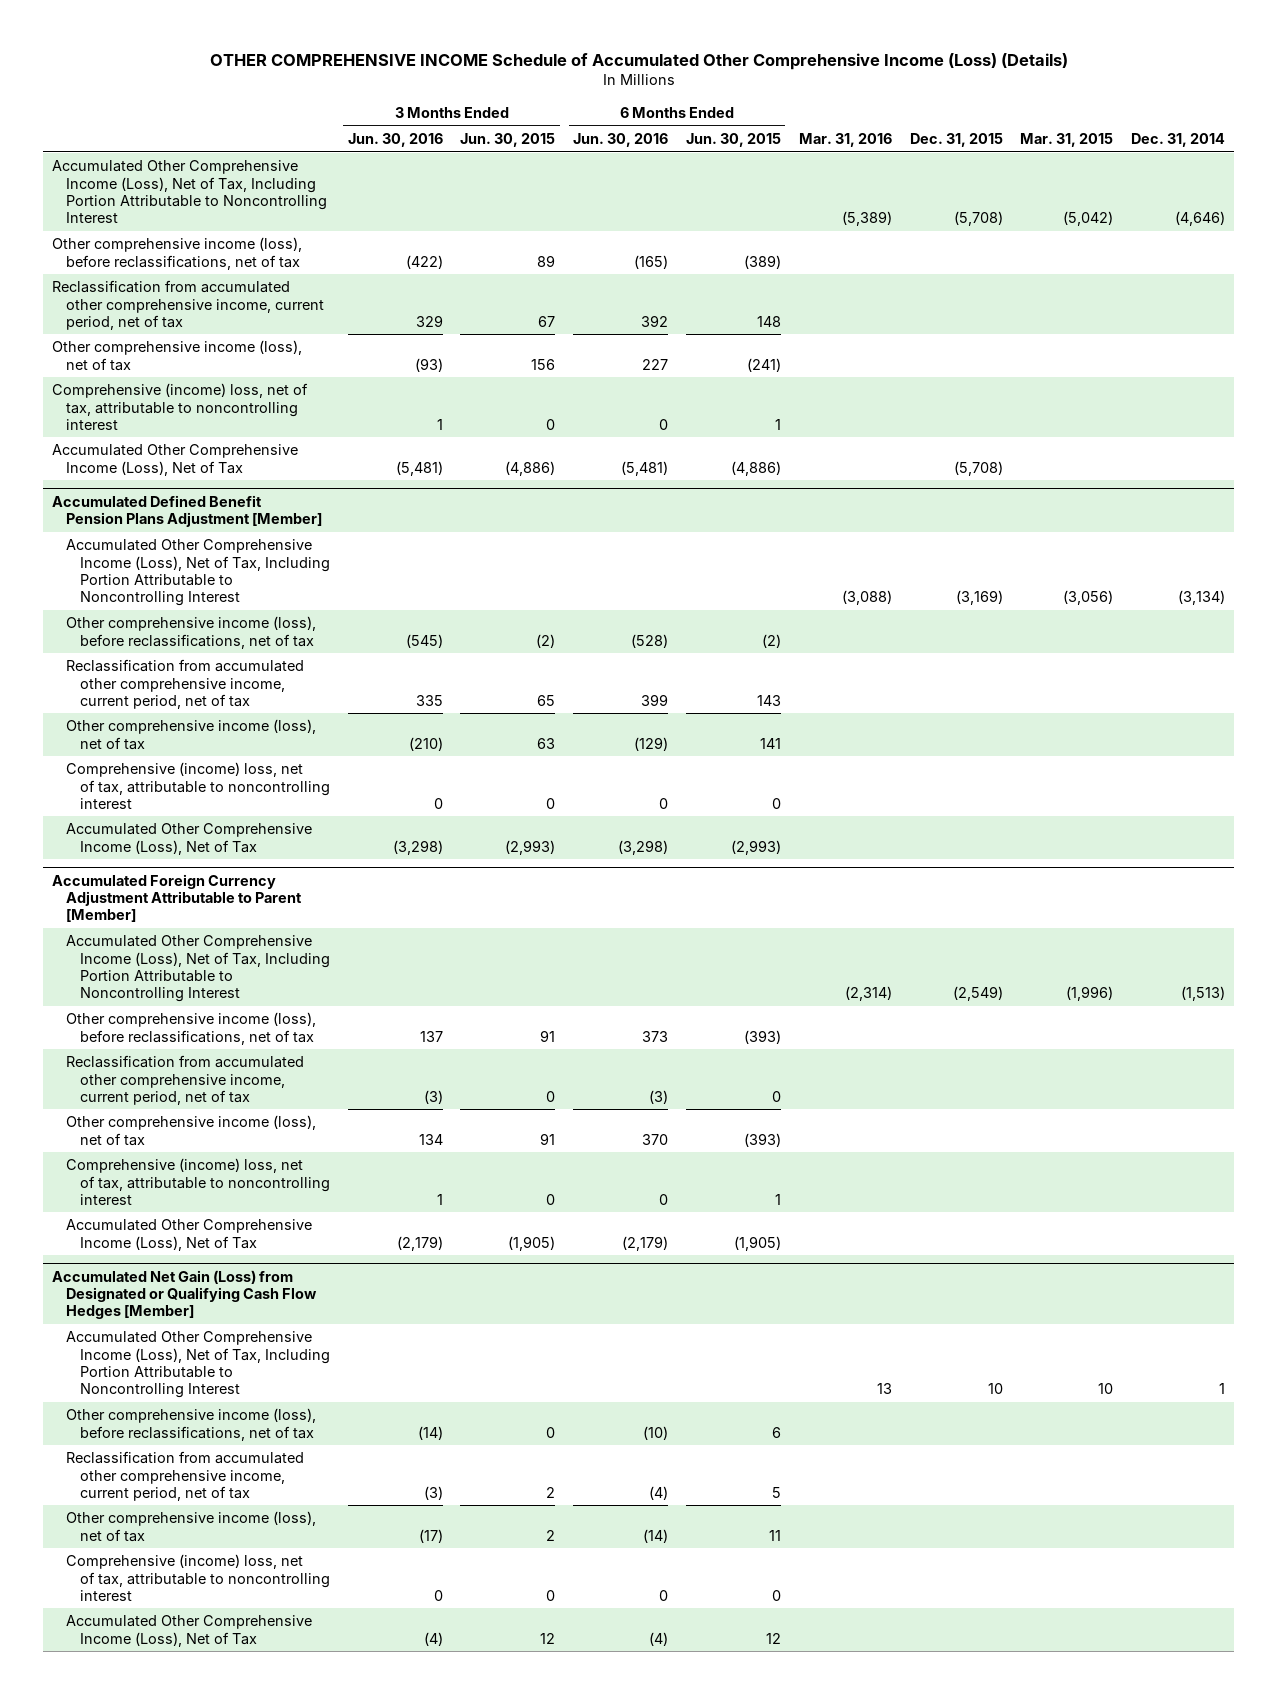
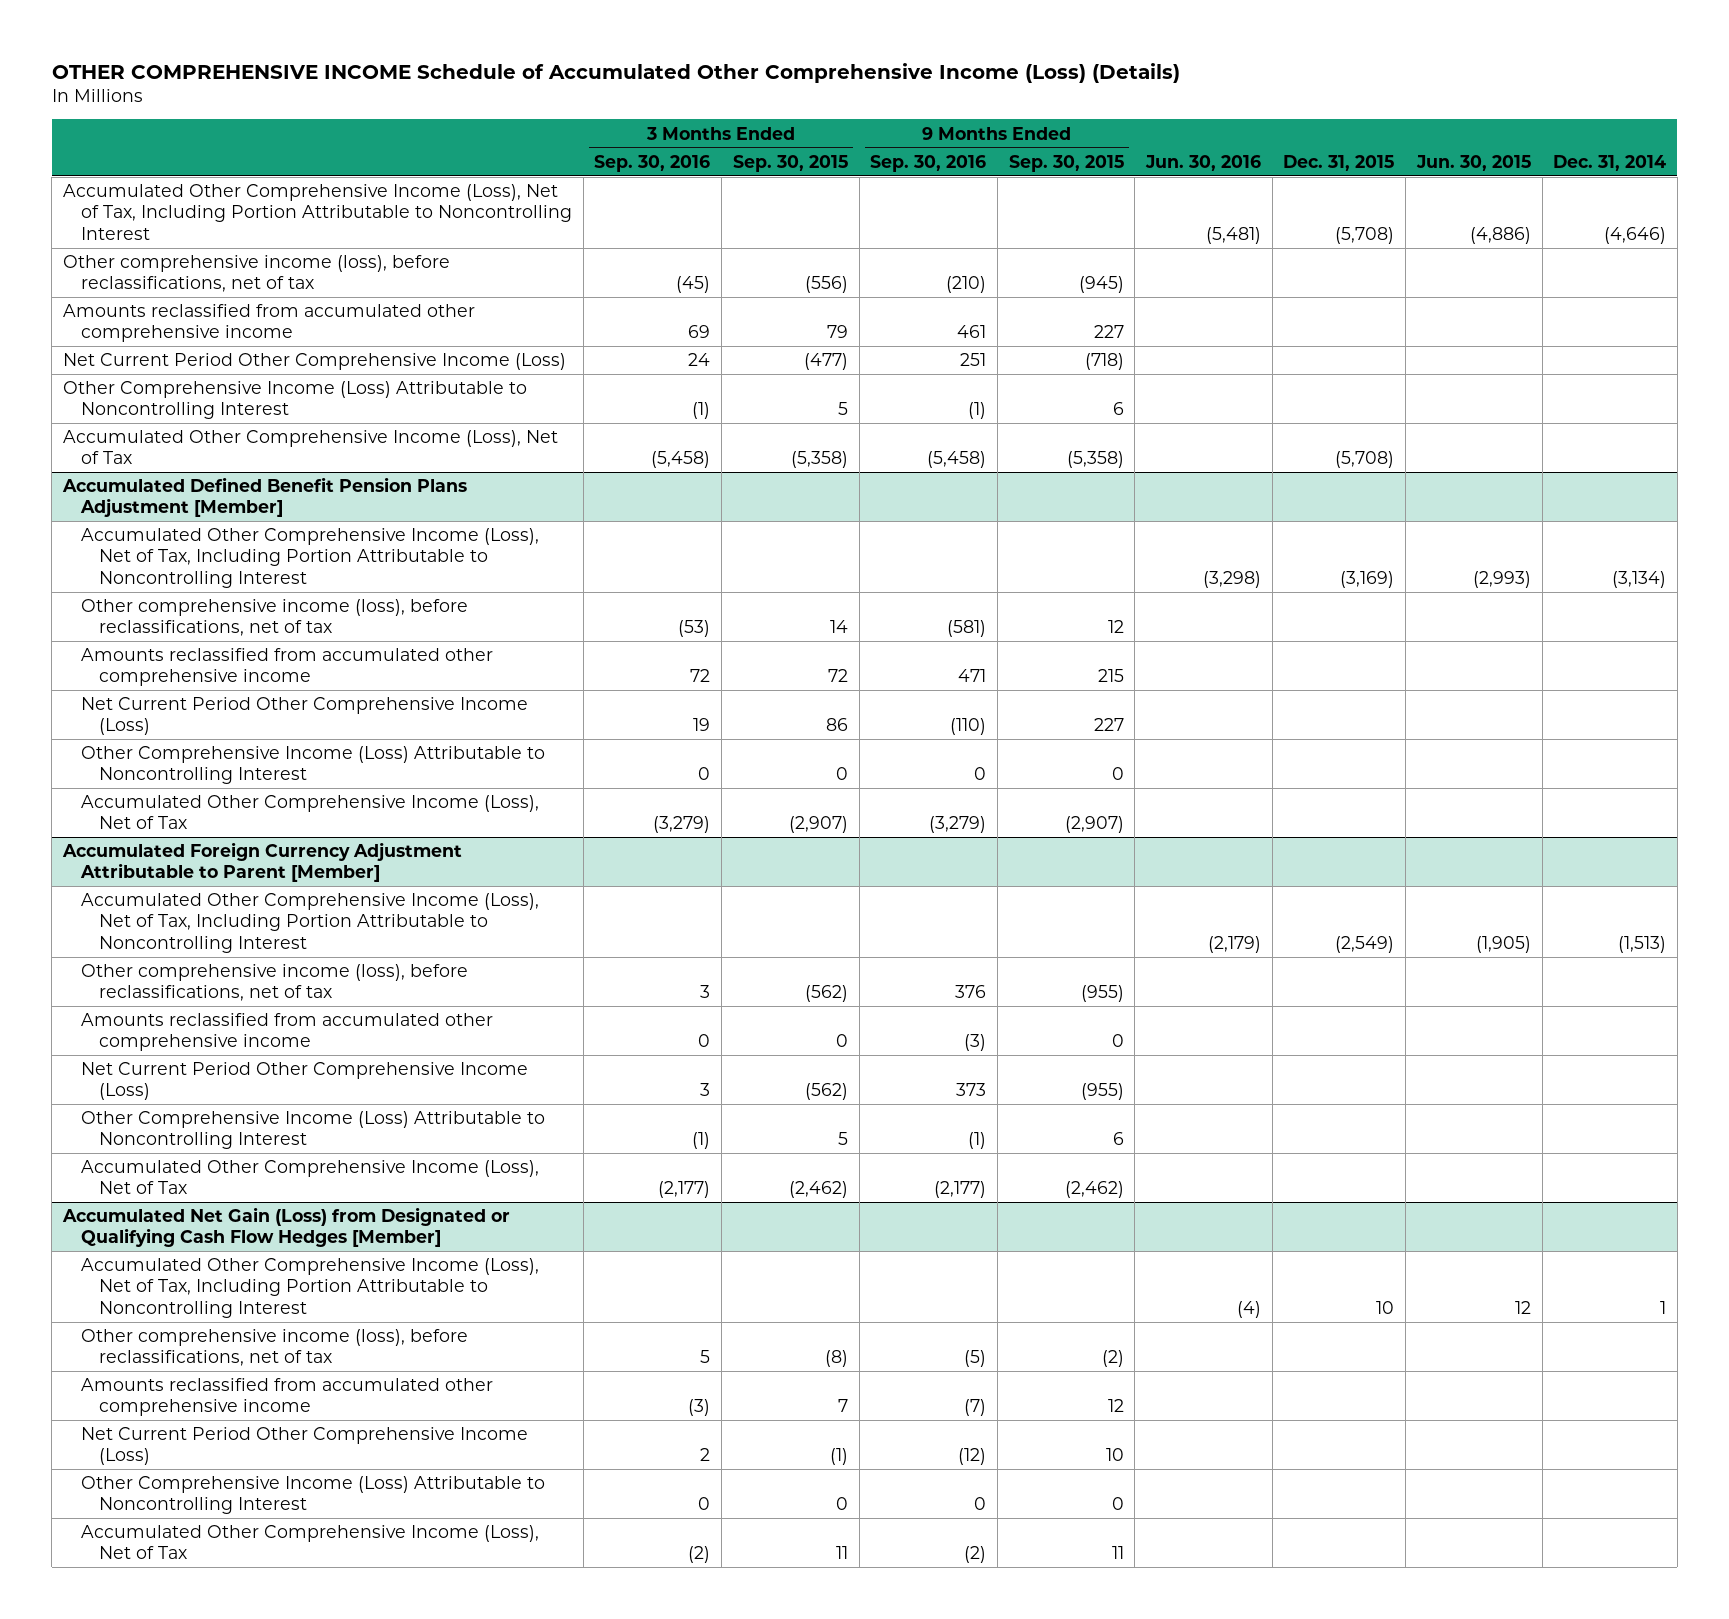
- | 3 Months Ended Jun. 30, 2016 | 3 Months Ended Jun. 30, 2015 | 6 Months Ended Jun. 30, 2016 | 6 Months Ended Jun. 30, 2015 | Mar. 31, 2016 | Dec. 31, 2015 | Mar. 31, 2015 | Dec. 31, 2014
+ | 3 Months Ended Sep. 30, 2016 | 3 Months Ended Sep. 30, 2015 | 9 Months Ended Sep. 30, 2016 | 9 Months Ended Sep. 30, 2015 | Jun. 30, 2016 | Dec. 31, 2015 | Jun. 30, 2015 | Dec. 31, 2014
- Reclassification from accumulated other comprehensive income, current period, net of tax | 329 | 67 | 392 | 148 | | | |
- Other comprehensive income (loss), net of tax | (93) | 156 | 227 | (241) | | | |
- Comprehensive (income) loss, net of tax, attributable to noncontrolling interest | 1 | 0 | 0 | 1 | | | |
+ Amounts reclassified from accumulated other comprehensive income | 69 | 79 | 461 | 227 | | | |
+ Net Current Period Other Comprehensive Income (Loss) | 24 | (477) | 251 | (718) | | | |
+ Other Comprehensive Income (Loss) Attributable to Noncontrolling Interest | (1) | 5 | (1) | 6 | | | |
@ Accumulated Defined Benefit Pension Plans Adjustment [Member]
- Reclassification from accumulated other comprehensive income, current period, net of tax | 335 | 65 | 399 | 143 | | | |
- Other comprehensive income (loss), net of tax | (210) | 63 | (129) | 141 | | | |
- Comprehensive (income) loss, net of tax, attributable to noncontrolling interest | 0 | 0 | 0 | 0 | | | |
+ Amounts reclassified from accumulated other comprehensive income | 72 | 72 | 471 | 215 | | | |
+ Net Current Period Other Comprehensive Income (Loss) | 19 | 86 | (110) | 227 | | | |
+ Other Comprehensive Income (Loss) Attributable to Noncontrolling Interest | 0 | 0 | 0 | 0 | | | |
@ Accumulated Foreign Currency Adjustment Attributable to Parent [Member]
- Reclassification from accumulated other comprehensive income, current period, net of tax | (3) | 0 | (3) | 0 | | | |
- Other comprehensive income (loss), net of tax | 134 | 91 | 370 | (393) | | | |
- Comprehensive (income) loss, net of tax, attributable to noncontrolling interest | 1 | 0 | 0 | 1 | | | |
+ Amounts reclassified from accumulated other comprehensive income | 0 | 0 | (3) | 0 | | | |
+ Net Current Period Other Comprehensive Income (Loss) | 3 | (562) | 373 | (955) | | | |
+ Other Comprehensive Income (Loss) Attributable to Noncontrolling Interest | (1) | 5 | (1) | 6 | | | |
@ Accumulated Net Gain (Loss) from Designated or Qualifying Cash Flow Hedges [Member]
- Reclassification from accumulated other comprehensive income, current period, net of tax | (3) | 2 | (4) | 5 | | | |
- Other comprehensive income (loss), net of tax | (17) | 2 | (14) | 11 | | | |
- Comprehensive (income) loss, net of tax, attributable to noncontrolling interest | 0 | 0 | 0 | 0 | | | |
+ Amounts reclassified from accumulated other comprehensive income | (3) | 7 | (7) | 12 | | | |
+ Net Current Period Other Comprehensive Income (Loss) | 2 | (1) | (12) | 10 | | | |
+ Other Comprehensive Income (Loss) Attributable to Noncontrolling Interest | 0 | 0 | 0 | 0 | | | |

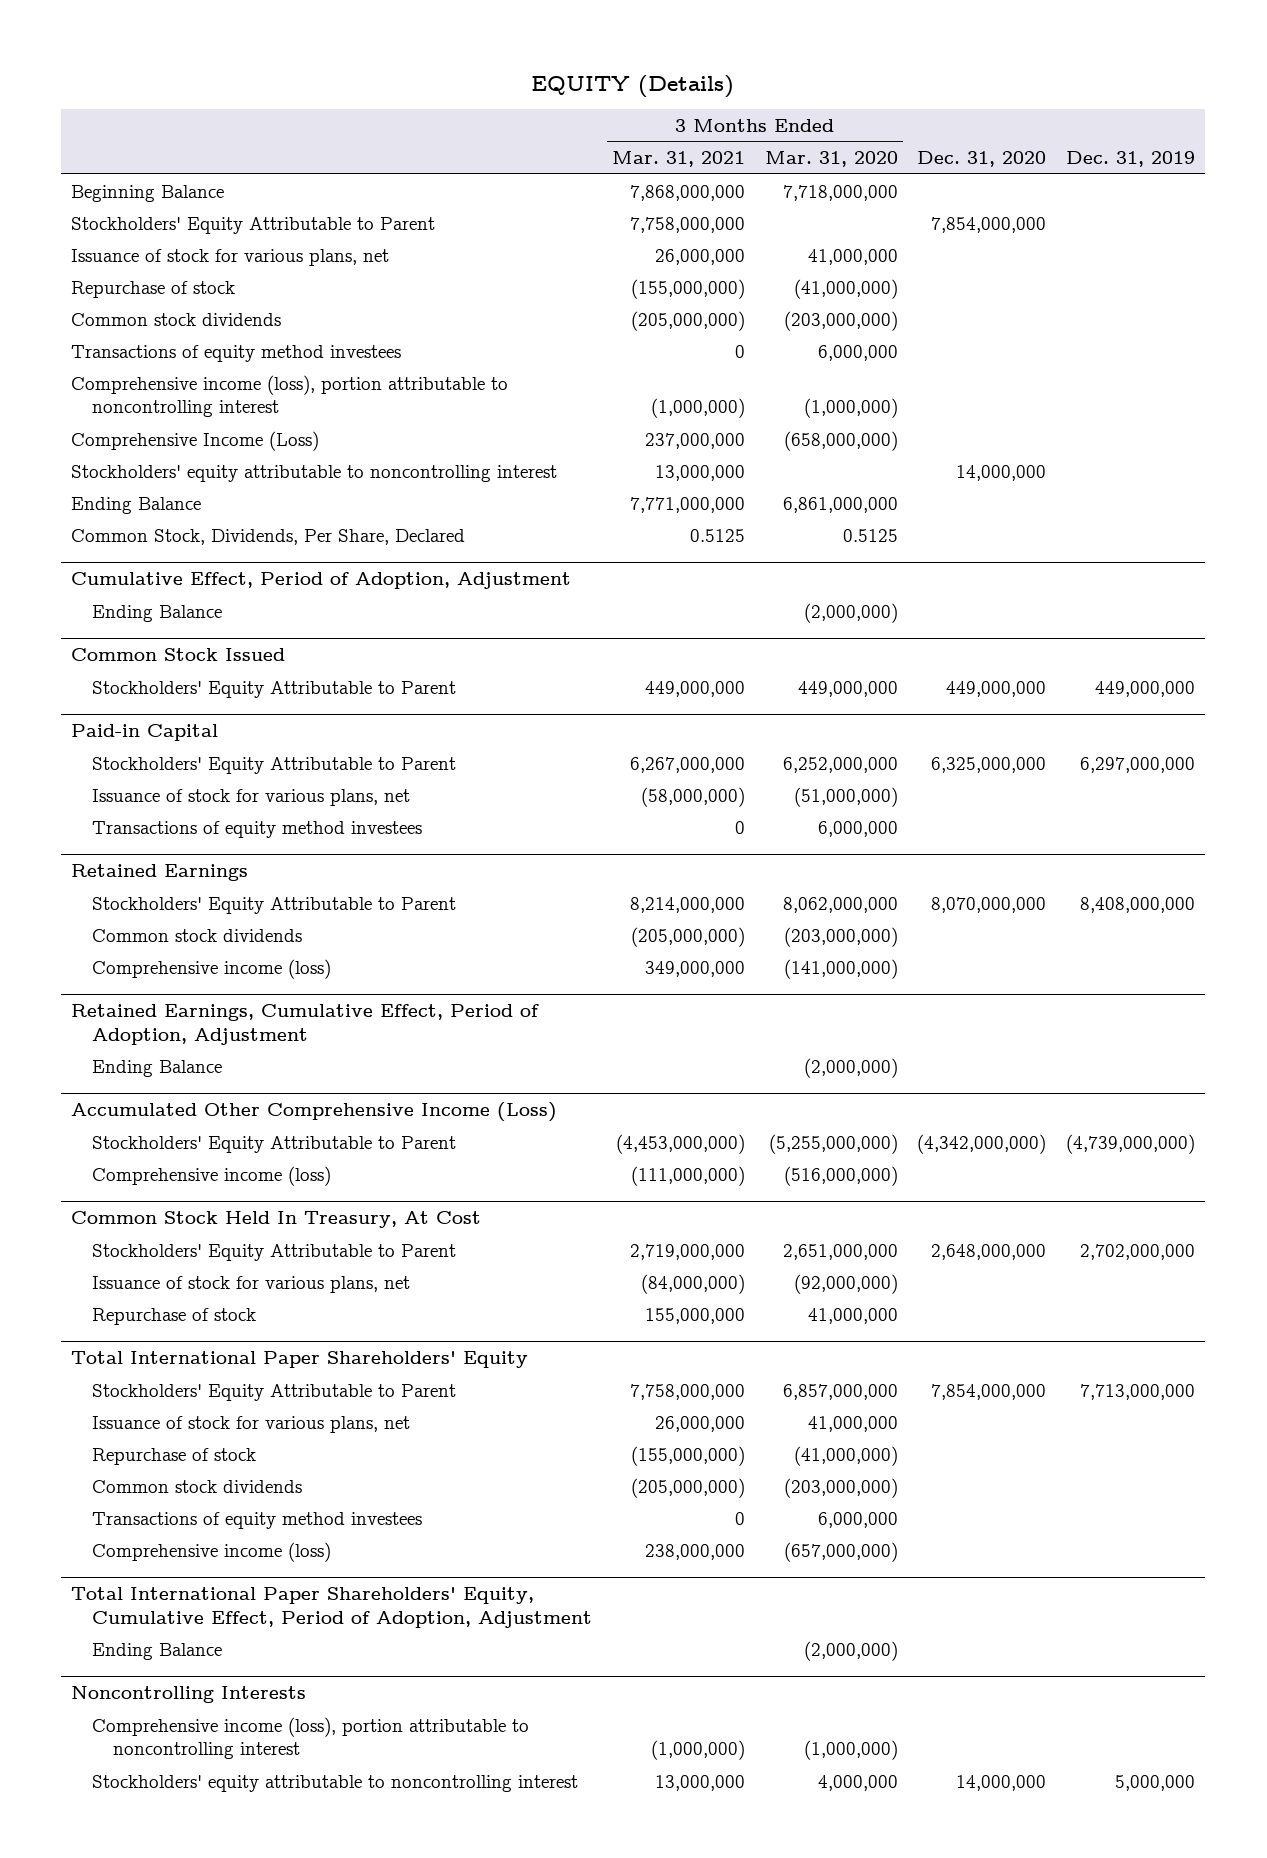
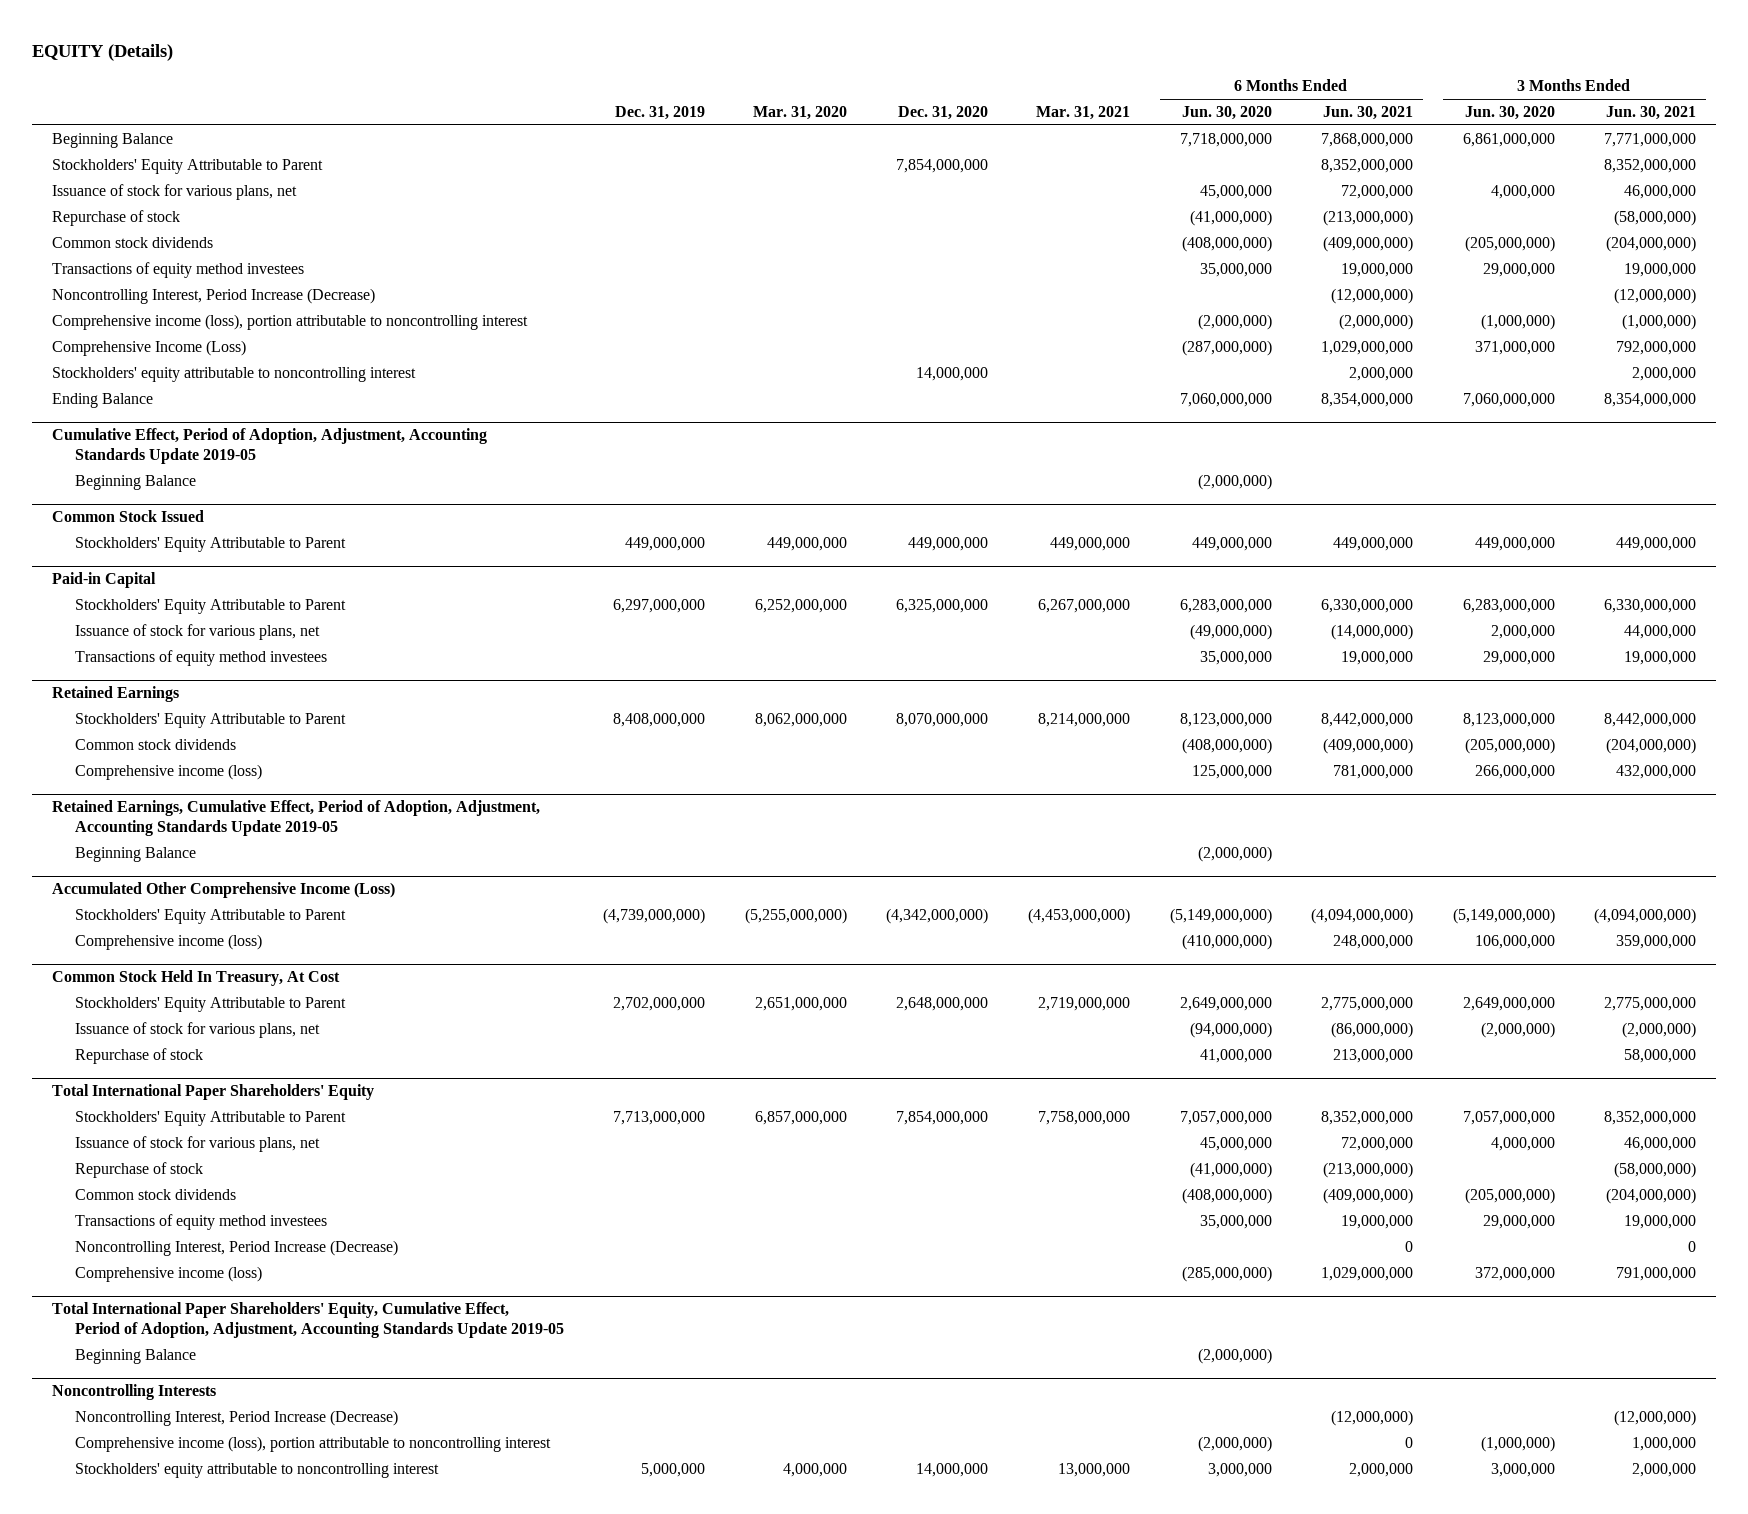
- | 3 Months Ended Mar. 31, 2021 | 3 Months Ended Mar. 31, 2020 | Dec. 31, 2020 | Dec. 31, 2019
+ | Dec. 31, 2019 | Mar. 31, 2020 | Dec. 31, 2020 | Mar. 31, 2021 | 6 Months Ended Jun. 30, 2020 | 6 Months Ended Jun. 30, 2021 | 3 Months Ended Jun. 30, 2020 | 3 Months Ended Jun. 30, 2021
+ Noncontrolling Interest, Period Increase (Decrease) | | | | | | (12,000,000) | | (12,000,000)
- Common Stock, Dividends, Per Share, Declared | 0.5125 | 0.5125 | |
- Cumulative Effect, Period of Adoption, Adjustment
- Ending Balance | | (2,000,000) | |
+ Cumulative Effect, Period of Adoption, Adjustment, Accounting Standards Update 2019-05
+ Beginning Balance | | | | | (2,000,000) | | |
- Retained Earnings, Cumulative Effect, Period of Adoption, Adjustment
- Ending Balance | | (2,000,000) | |
+ Retained Earnings, Cumulative Effect, Period of Adoption, Adjustment, Accounting Standards Update 2019-05
+ Beginning Balance | | | | | (2,000,000) | | |
@ Total International Paper Shareholders' Equity
+ Noncontrolling Interest, Period Increase (Decrease) | | | | | | 0 | | 0
- Total International Paper Shareholders' Equity, Cumulative Effect, Period of Adoption, Adjustment
- Ending Balance | | (2,000,000) | |
+ Total International Paper Shareholders' Equity, Cumulative Effect, Period of Adoption, Adjustment, Accounting Standards Update 2019-05
+ Beginning Balance | | | | | (2,000,000) | | |
@ Noncontrolling Interests
+ Noncontrolling Interest, Period Increase (Decrease) | | | | | | (12,000,000) | | (12,000,000)

